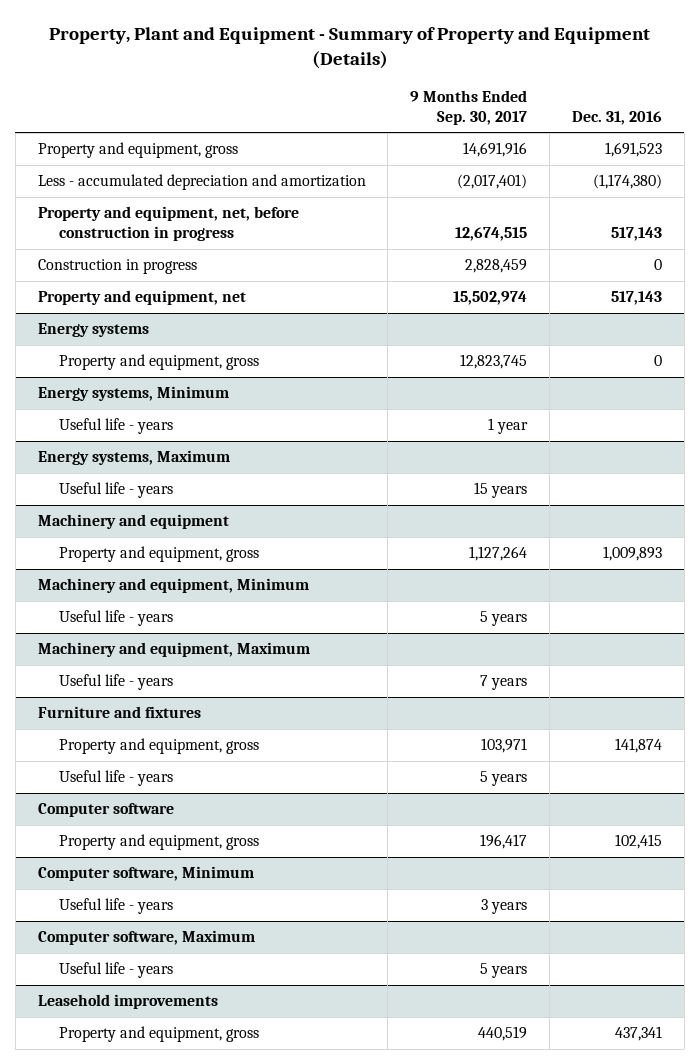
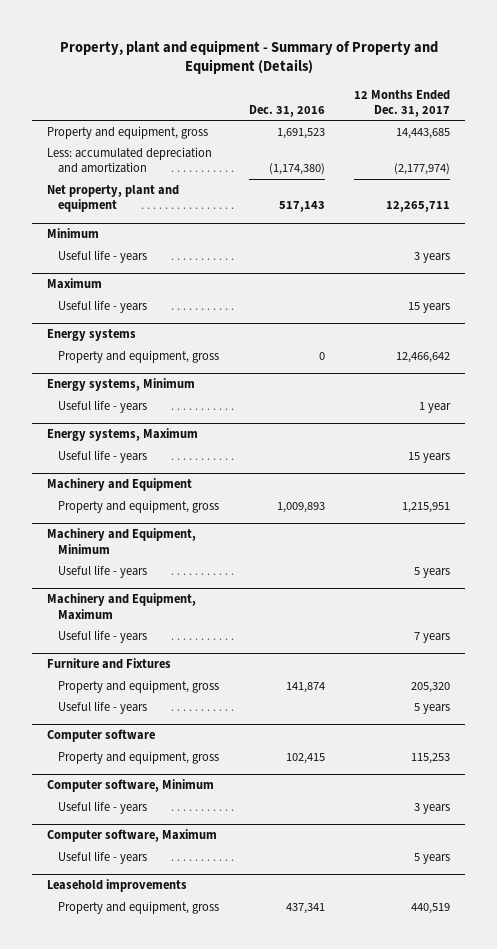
- Property, Plant and Equipment - Summary of Property and Equipment (Details)
+ Property, plant and equipment - Summary of Property and Equipment (Details)
- | 9 Months Ended Sep. 30, 2017 | Dec. 31, 2016
+ | Dec. 31, 2016 | 12 Months Ended Dec. 31, 2017
- Less - accumulated depreciation and amortization | (2,017,401) | (1,174,380)
- Property and equipment, net, before construction in progress | 12,674,515 | 517,143
- Construction in progress | 2,828,459 | 0
- Property and equipment, net | 15,502,974 | 517,143
+ Less: accumulated depreciation and amortization | (1,174,380) | (2,177,974)
+ Net property, plant and equipment | 517,143 | 12,265,711
+ Minimum
+ Useful life - years | | 3 years
+ Maximum
+ Useful life - years | | 15 years
- Machinery and equipment
+ Machinery and Equipment
- Machinery and equipment, Minimum
+ Machinery and Equipment, Minimum
- Machinery and equipment, Maximum
+ Machinery and Equipment, Maximum
- Furniture and fixtures
+ Furniture and Fixtures

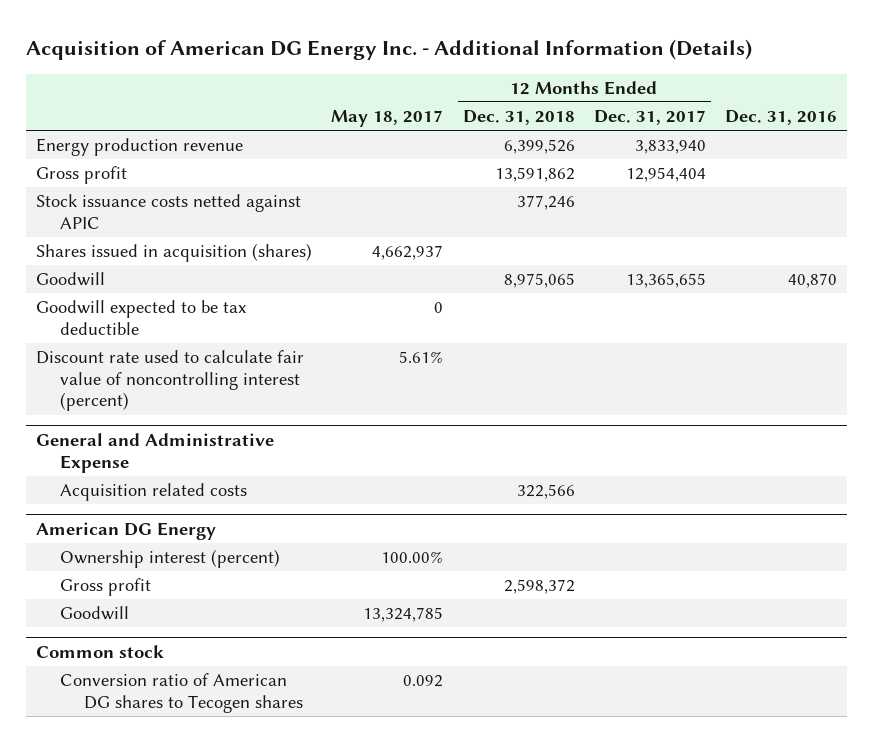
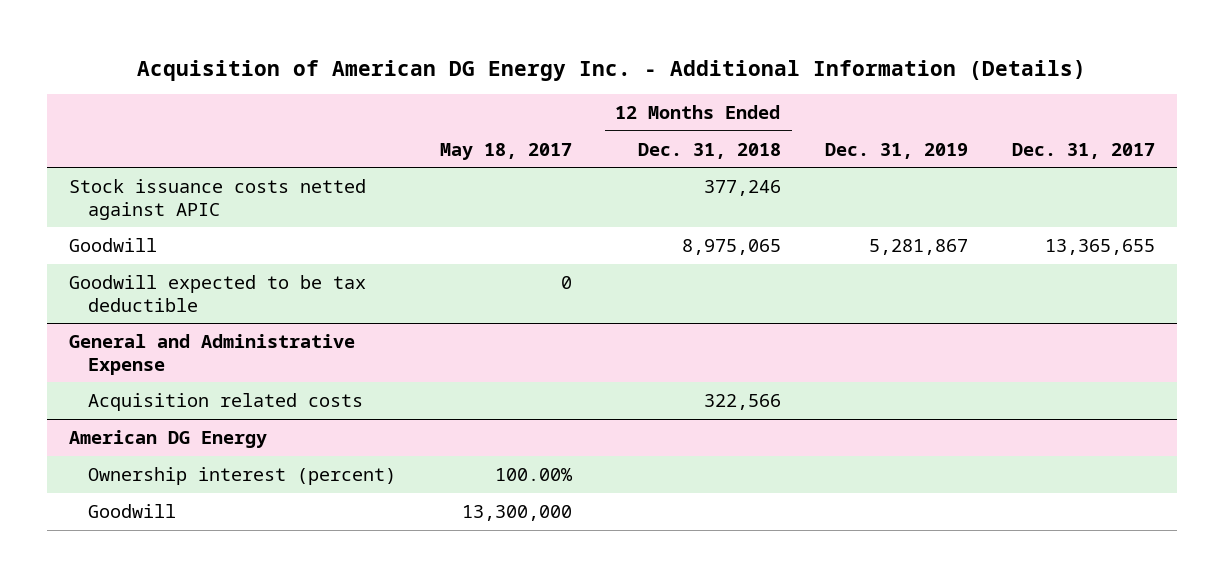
- | May 18, 2017 | 12 Months Ended Dec. 31, 2018 | 12 Months Ended Dec. 31, 2017 | Dec. 31, 2016
+ | May 18, 2017 | 12 Months Ended Dec. 31, 2018 | Dec. 31, 2019 | Dec. 31, 2017
- Energy production revenue | | 6,399,526 | 3,833,940 |
- Gross profit | | 13,591,862 | 12,954,404 |
- Shares issued in acquisition (shares) | 4,662,937 | | |
- Discount rate used to calculate fair value of noncontrolling interest (percent) | 5.61% | | |
@ American DG Energy
- Gross profit | | 2,598,372 | |
- Goodwill | 13,324,785 | | |
- Common stock
- Conversion ratio of American DG shares to Tecogen shares | 0.092 | | |
@ American DG Energy
+ Goodwill | 13,300,000 | | |

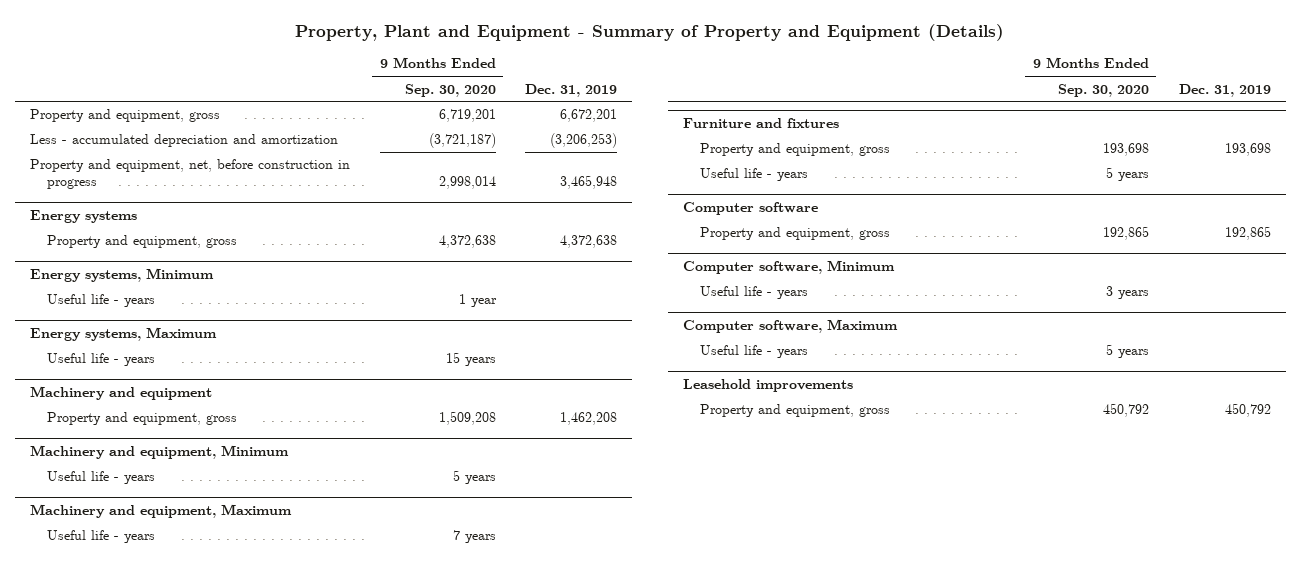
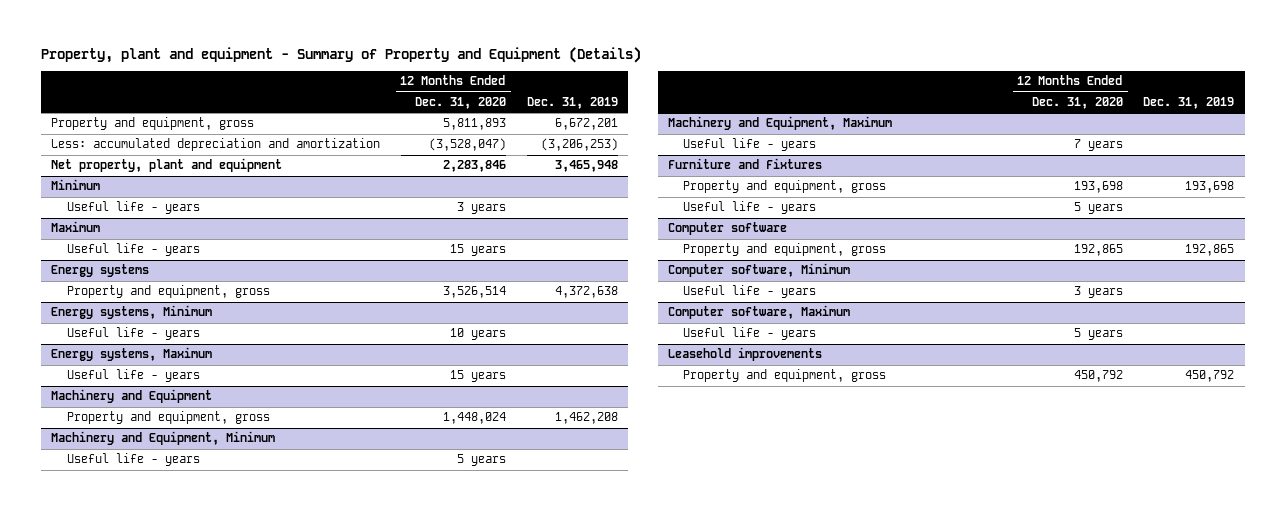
- Property, Plant and Equipment - Summary of Property and Equipment (Details)
+ Property, plant and equipment - Summary of Property and Equipment (Details)
- | 9 Months Ended Sep. 30, 2020 | Dec. 31, 2019
+ | 12 Months Ended Dec. 31, 2020 | Dec. 31, 2019
- Less - accumulated depreciation and amortization | (3,721,187) | (3,206,253)
- Property and equipment, net, before construction in progress | 2,998,014 | 3,465,948
+ Less: accumulated depreciation and amortization | (3,528,047) | (3,206,253)
+ Net property, plant and equipment | 2,283,846 | 3,465,948
+ Minimum
+ Useful life - years | 3 years |
+ Maximum
+ Useful life - years | 15 years |
- Machinery and equipment
+ Machinery and Equipment
- Machinery and equipment, Minimum
+ Machinery and Equipment, Minimum
- Machinery and equipment, Maximum
+ Machinery and Equipment, Maximum
- Furniture and fixtures
+ Furniture and Fixtures

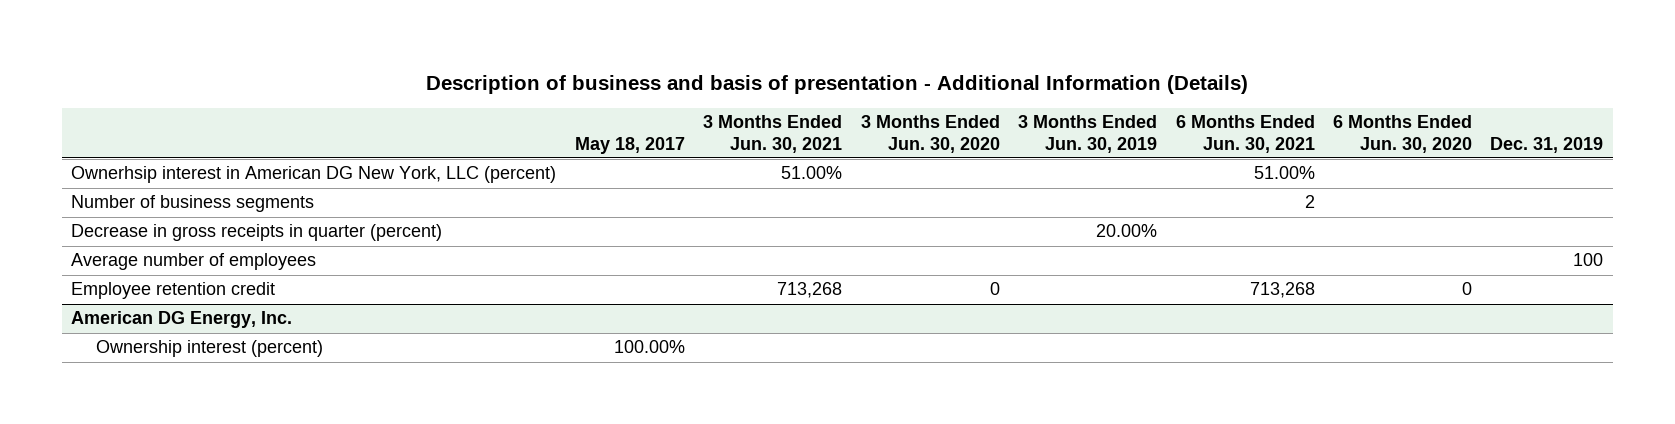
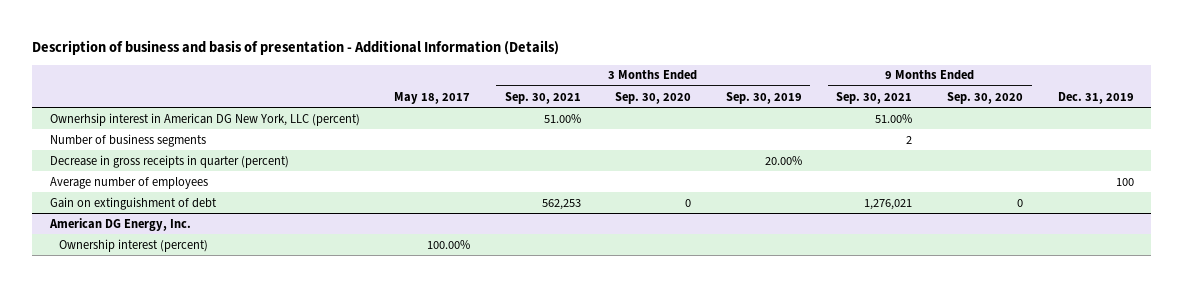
- | May 18, 2017 | 3 Months Ended Jun. 30, 2021 | 3 Months Ended Jun. 30, 2020 | 3 Months Ended Jun. 30, 2019 | 6 Months Ended Jun. 30, 2021 | 6 Months Ended Jun. 30, 2020 | Dec. 31, 2019
+ | May 18, 2017 | 3 Months Ended Sep. 30, 2021 | 3 Months Ended Sep. 30, 2020 | 3 Months Ended Sep. 30, 2019 | 9 Months Ended Sep. 30, 2021 | 9 Months Ended Sep. 30, 2020 | Dec. 31, 2019
- Employee retention credit | | 713,268 | 0 | | 713,268 | 0 |
+ Gain on extinguishment of debt | | 562,253 | 0 | | 1,276,021 | 0 |

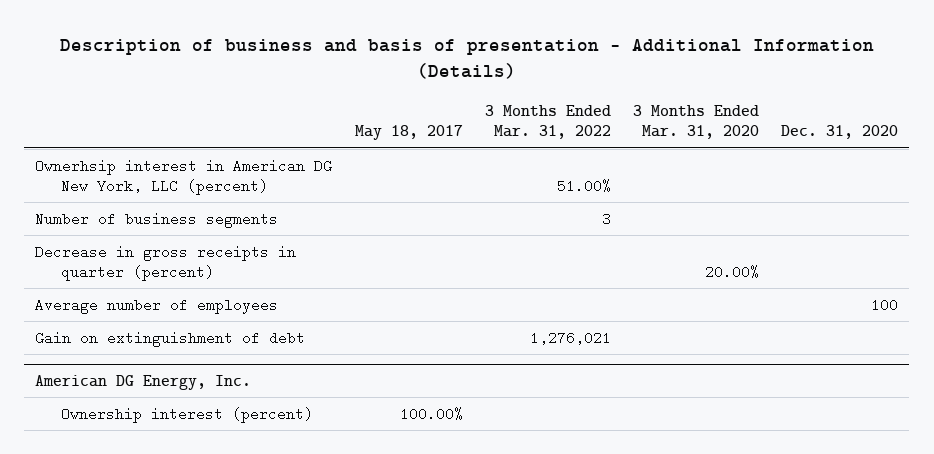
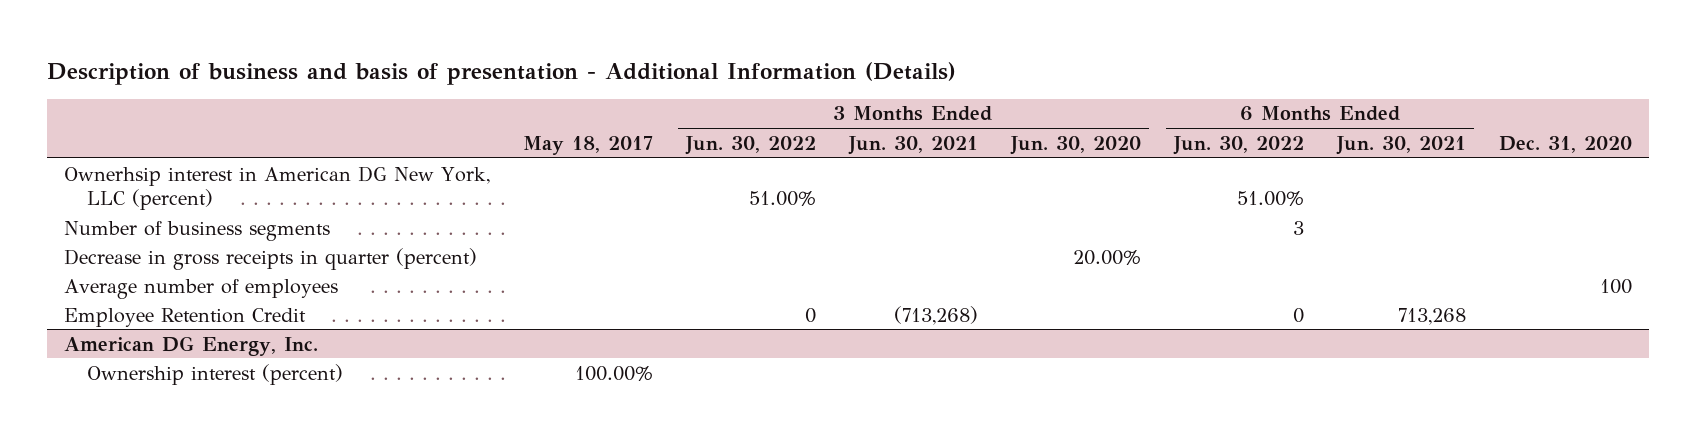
- | May 18, 2017 | 3 Months Ended Mar. 31, 2022 | 3 Months Ended Mar. 31, 2020 | Dec. 31, 2020
+ | May 18, 2017 | 3 Months Ended Jun. 30, 2022 | 3 Months Ended Jun. 30, 2021 | 3 Months Ended Jun. 30, 2020 | 6 Months Ended Jun. 30, 2022 | 6 Months Ended Jun. 30, 2021 | Dec. 31, 2020
- Gain on extinguishment of debt | | 1,276,021 | |
+ Employee Retention Credit | | 0 | (713,268) | | 0 | 713,268 |

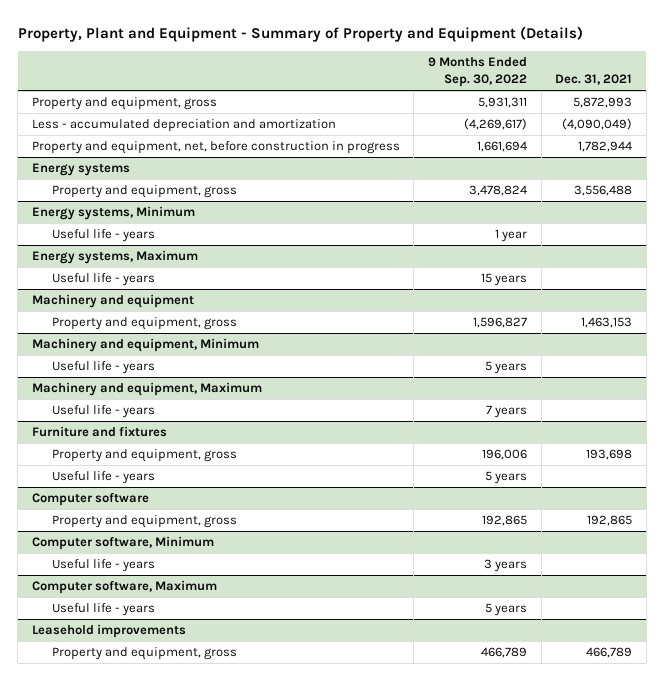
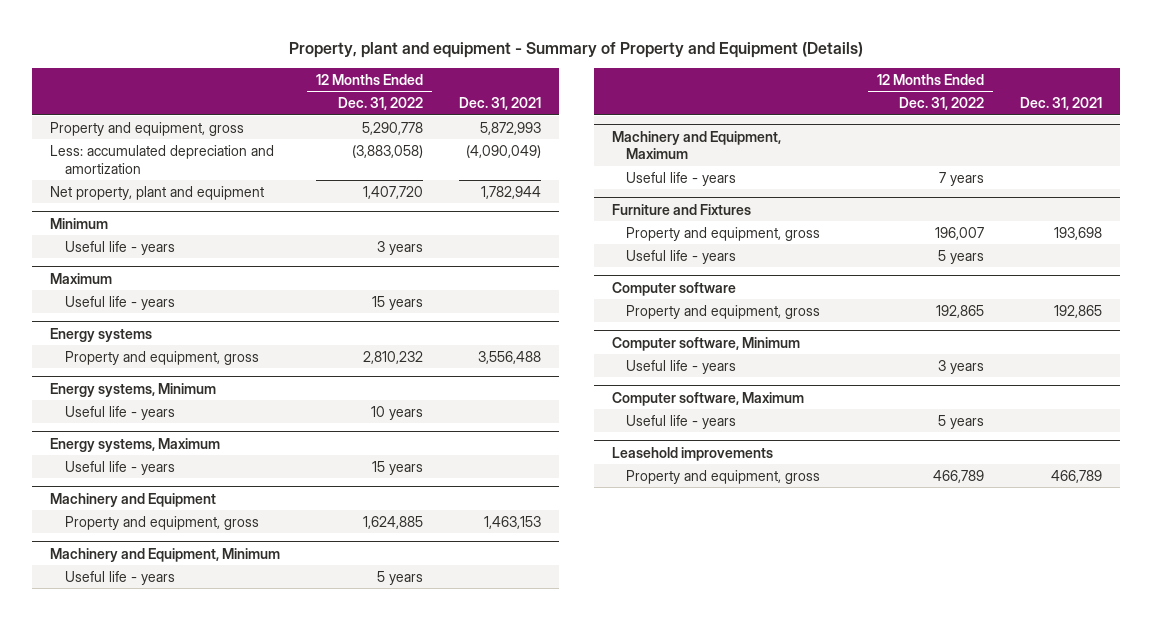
- Property, Plant and Equipment - Summary of Property and Equipment (Details)
+ Property, plant and equipment - Summary of Property and Equipment (Details)
- | 9 Months Ended Sep. 30, 2022 | Dec. 31, 2021
+ | 12 Months Ended Dec. 31, 2022 | Dec. 31, 2021
- Less - accumulated depreciation and amortization | (4,269,617) | (4,090,049)
- Property and equipment, net, before construction in progress | 1,661,694 | 1,782,944
+ Less: accumulated depreciation and amortization | (3,883,058) | (4,090,049)
+ Net property, plant and equipment | 1,407,720 | 1,782,944
+ Minimum
+ Useful life - years | 3 years |
+ Maximum
+ Useful life - years | 15 years |
- Machinery and equipment
+ Machinery and Equipment
- Machinery and equipment, Minimum
+ Machinery and Equipment, Minimum
- Machinery and equipment, Maximum
+ Machinery and Equipment, Maximum
- Furniture and fixtures
+ Furniture and Fixtures

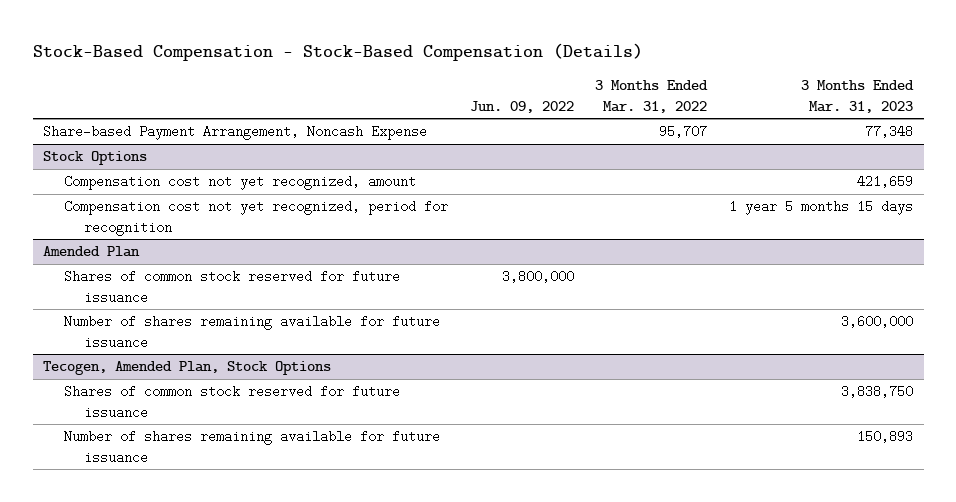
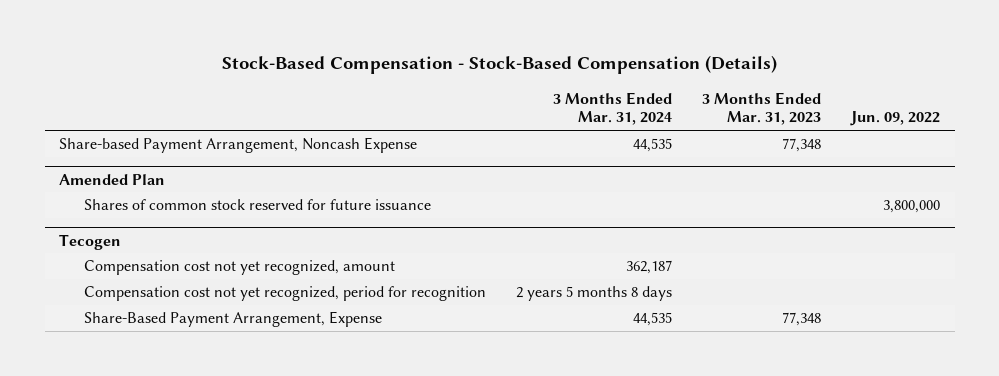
- | Jun. 09, 2022 | 3 Months Ended Mar. 31, 2022 | 3 Months Ended Mar. 31, 2023
+ | 3 Months Ended Mar. 31, 2024 | 3 Months Ended Mar. 31, 2023 | Jun. 09, 2022
- Stock Options
- Compensation cost not yet recognized, amount | | | 421,659
- Compensation cost not yet recognized, period for recognition | | | 1 year 5 months 15 days
@ Amended Plan
- Number of shares remaining available for future issuance | | | 3,600,000
- Tecogen, Amended Plan, Stock Options
- Shares of common stock reserved for future issuance | | | 3,838,750
- Number of shares remaining available for future issuance | | | 150,893
+ Tecogen
+ Compensation cost not yet recognized, amount | 362,187 | |
+ Compensation cost not yet recognized, period for recognition | 2 years 5 months 8 days | |
+ Share-Based Payment Arrangement, Expense | 44,535 | 77,348 |

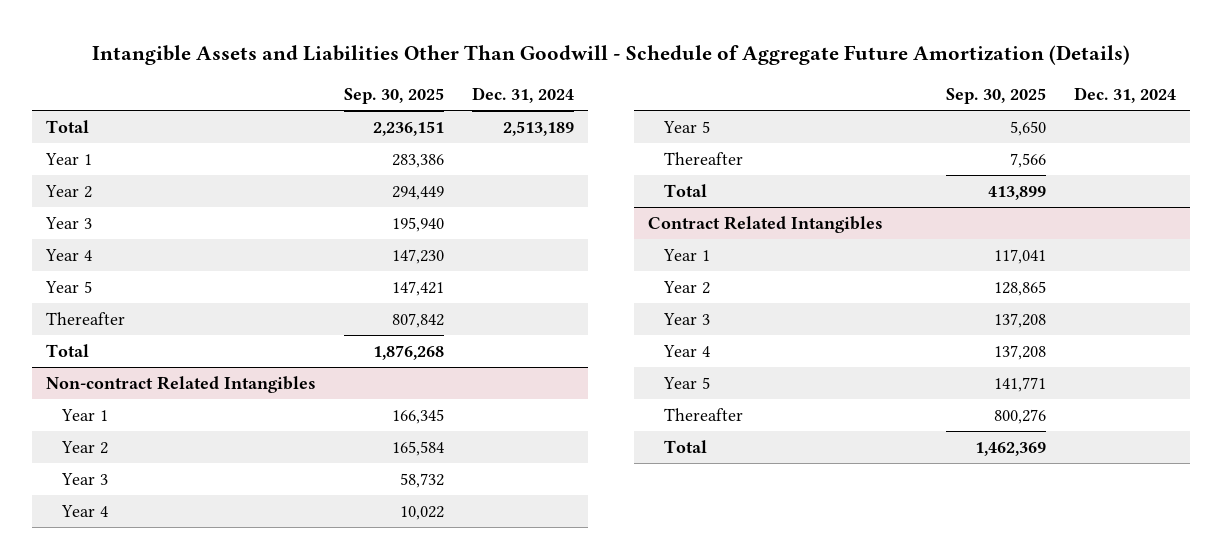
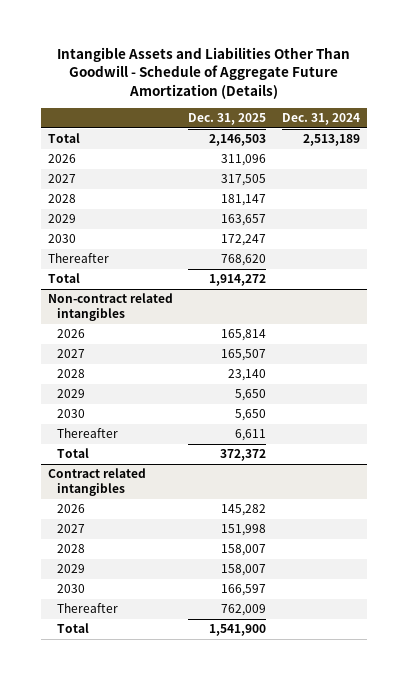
- | Sep. 30, 2025 | Dec. 31, 2024
+ | Dec. 31, 2025 | Dec. 31, 2024
- Year 1 | 283,386 |
- Year 2 | 294,449 |
- Year 3 | 195,940 |
- Year 4 | 147,230 |
- Year 5 | 147,421 |
+ 2026 | 311,096 |
+ 2027 | 317,505 |
+ 2028 | 181,147 |
+ 2029 | 163,657 |
+ 2030 | 172,247 |
- Non-contract Related Intangibles
- Year 1 | 166,345 |
- Year 2 | 165,584 |
- Year 3 | 58,732 |
- Year 4 | 10,022 |
- Year 5 | 5,650 |
+ Non-contract related intangibles
+ 2026 | 165,814 |
+ 2027 | 165,507 |
+ 2028 | 23,140 |
+ 2029 | 5,650 |
+ 2030 | 5,650 |
- Contract Related Intangibles
- Year 1 | 117,041 |
- Year 2 | 128,865 |
- Year 3 | 137,208 |
- Year 4 | 137,208 |
- Year 5 | 141,771 |
+ Contract related intangibles
+ 2026 | 145,282 |
+ 2027 | 151,998 |
+ 2028 | 158,007 |
+ 2029 | 158,007 |
+ 2030 | 166,597 |

